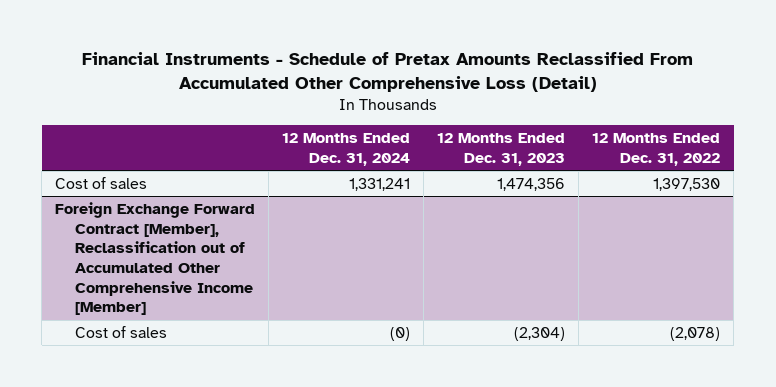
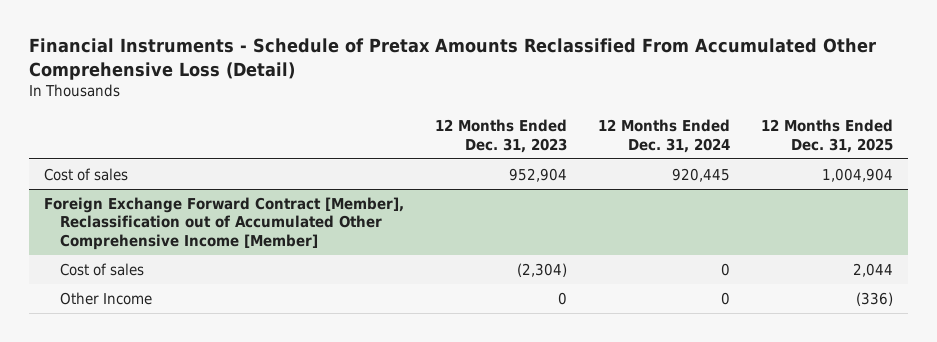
- | 12 Months Ended Dec. 31, 2024 | 12 Months Ended Dec. 31, 2023 | 12 Months Ended Dec. 31, 2022
+ | 12 Months Ended Dec. 31, 2023 | 12 Months Ended Dec. 31, 2024 | 12 Months Ended Dec. 31, 2025
- Cost of sales | 1,331,241 | 1,474,356 | 1,397,530
+ Cost of sales | 952,904 | 920,445 | 1,004,904
@ Foreign Exchange Forward Contract [Member], Reclassification out of Accumulated Other Comprehensive Income [Member]
- Cost of sales | (0) | (2,304) | (2,078)
+ Cost of sales | (2,304) | 0 | 2,044
+ Other Income | 0 | 0 | (336)

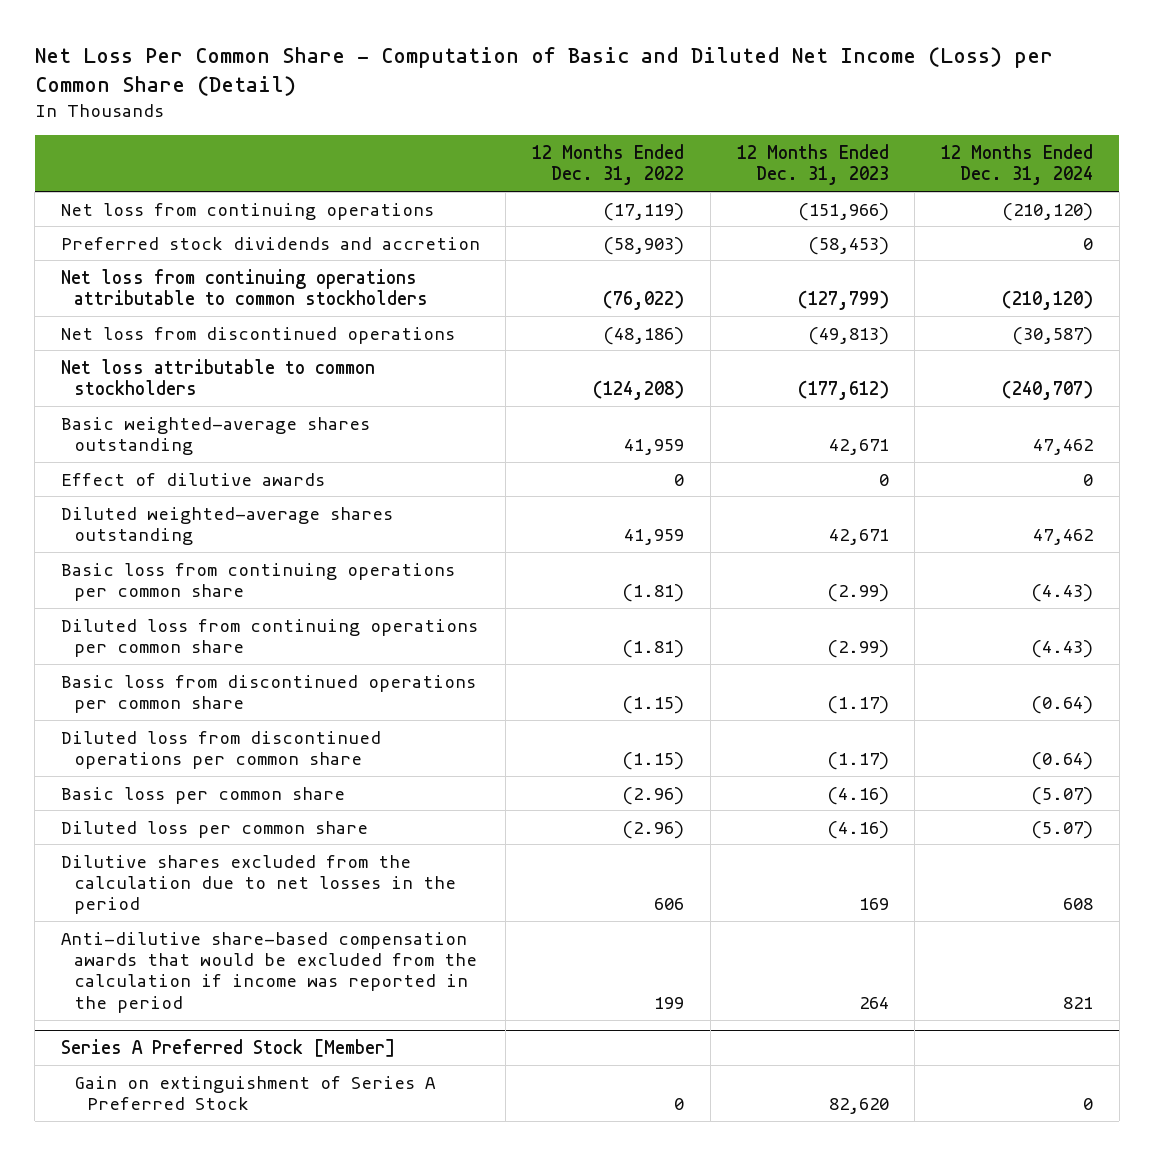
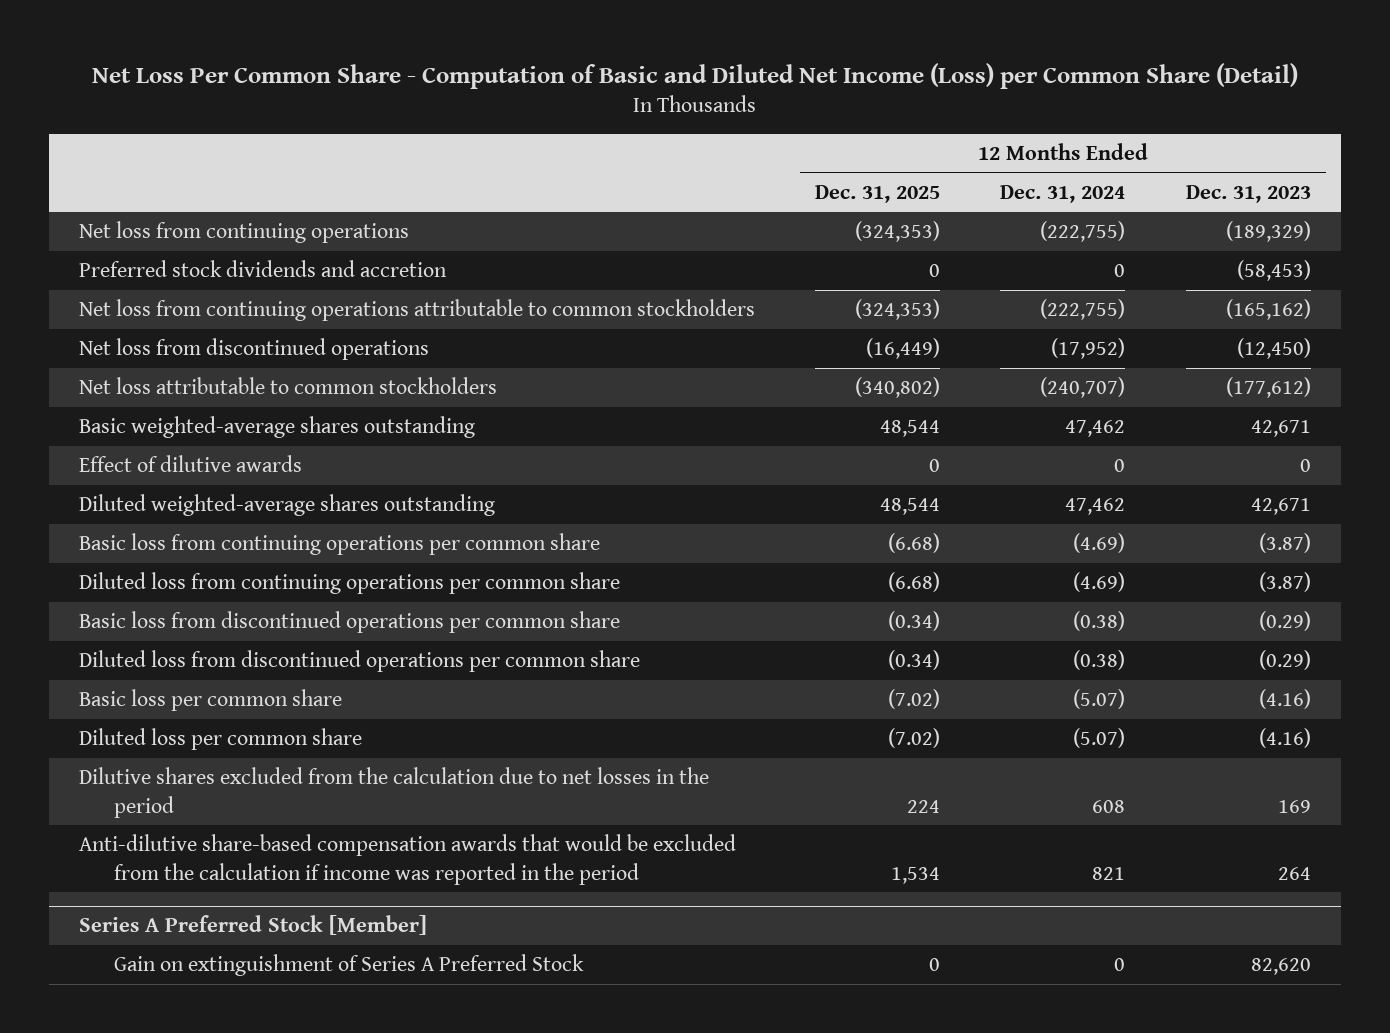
- | 12 Months Ended Dec. 31, 2022 | 12 Months Ended Dec. 31, 2023 | 12 Months Ended Dec. 31, 2024
+ | 12 Months Ended Dec. 31, 2025 | 12 Months Ended Dec. 31, 2024 | 12 Months Ended Dec. 31, 2023
- Net loss from continuing operations | (17,119) | (151,966) | (210,120)
+ Net loss from continuing operations | (324,353) | (222,755) | (189,329)
- Net loss from continuing operations attributable to common stockholders | (76,022) | (127,799) | (210,120)
- Net loss from discontinued operations | (48,186) | (49,813) | (30,587)
+ Net loss from continuing operations attributable to common stockholders | (324,353) | (222,755) | (165,162)
+ Net loss from discontinued operations | (16,449) | (17,952) | (12,450)
- Basic loss from continuing operations per common share | (1.81) | (2.99) | (4.43)
- Diluted loss from continuing operations per common share | (1.81) | (2.99) | (4.43)
- Basic loss from discontinued operations per common share | (1.15) | (1.17) | (0.64)
- Diluted loss from discontinued operations per common share | (1.15) | (1.17) | (0.64)
+ Basic loss from continuing operations per common share | (6.68) | (4.69) | (3.87)
+ Diluted loss from continuing operations per common share | (6.68) | (4.69) | (3.87)
+ Basic loss from discontinued operations per common share | (0.34) | (0.38) | (0.29)
+ Diluted loss from discontinued operations per common share | (0.34) | (0.38) | (0.29)

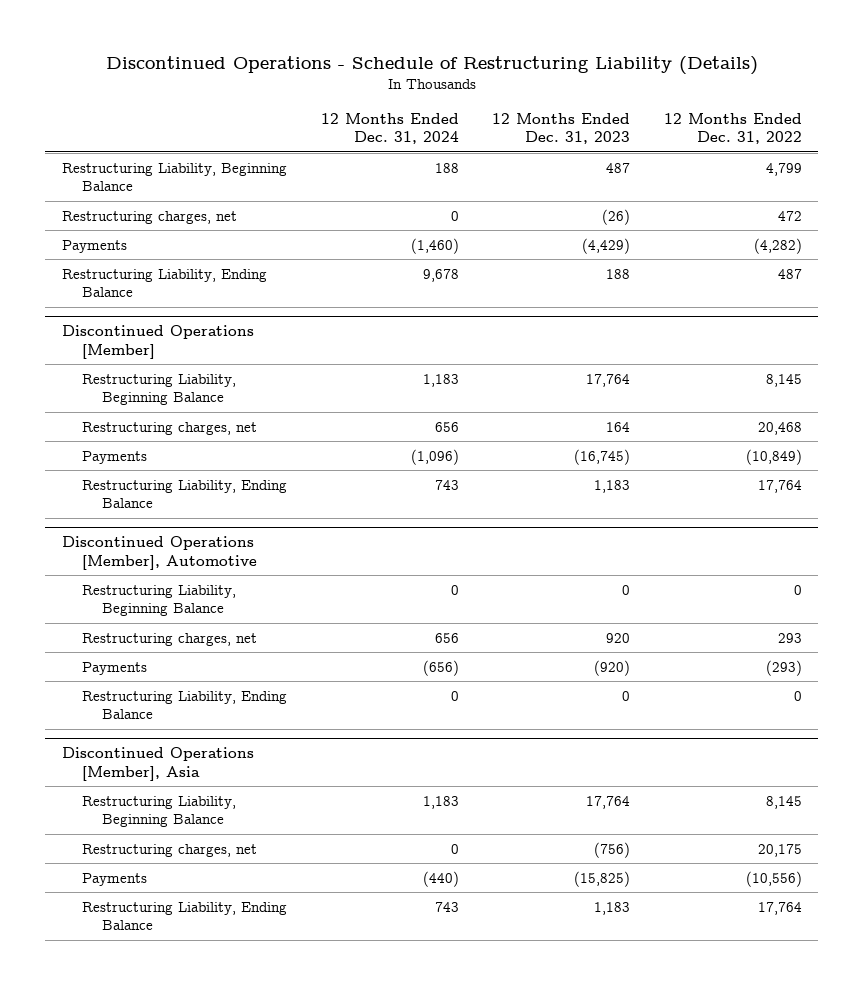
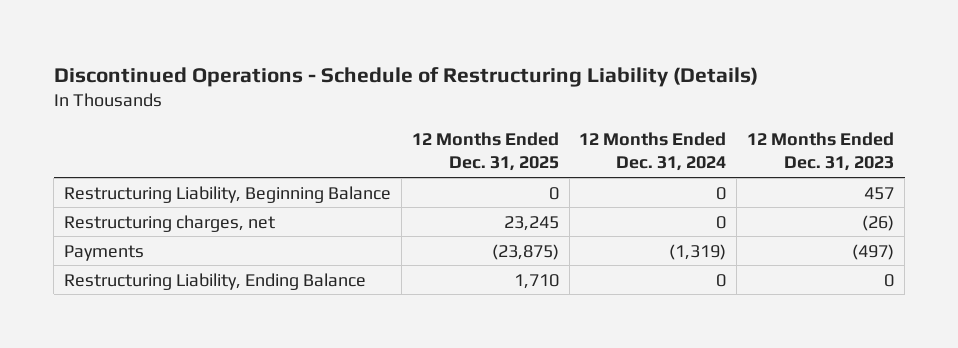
- | 12 Months Ended Dec. 31, 2024 | 12 Months Ended Dec. 31, 2023 | 12 Months Ended Dec. 31, 2022
+ | 12 Months Ended Dec. 31, 2025 | 12 Months Ended Dec. 31, 2024 | 12 Months Ended Dec. 31, 2023
- Restructuring Liability, Beginning Balance | 188 | 487 | 4,799
+ Restructuring Liability, Beginning Balance | 0 | 0 | 457
- Payments | (1,460) | (4,429) | (4,282)
- Restructuring Liability, Ending Balance | 9,678 | 188 | 487
- Discontinued Operations [Member]
- Restructuring Liability, Beginning Balance | 1,183 | 17,764 | 8,145
- Restructuring charges, net | 656 | 164 | 20,468
- Payments | (1,096) | (16,745) | (10,849)
- Restructuring Liability, Ending Balance | 743 | 1,183 | 17,764
- Discontinued Operations [Member], Automotive
- Restructuring Liability, Beginning Balance | 0 | 0 | 0
- Restructuring charges, net | 656 | 920 | 293
- Payments | (656) | (920) | (293)
+ Payments | (23,875) | (1,319) | (497)
- Discontinued Operations [Member], Asia
- Restructuring Liability, Beginning Balance | 1,183 | 17,764 | 8,145
- Restructuring charges, net | 0 | (756) | 20,175
- Payments | (440) | (15,825) | (10,556)
- Restructuring Liability, Ending Balance | 743 | 1,183 | 17,764

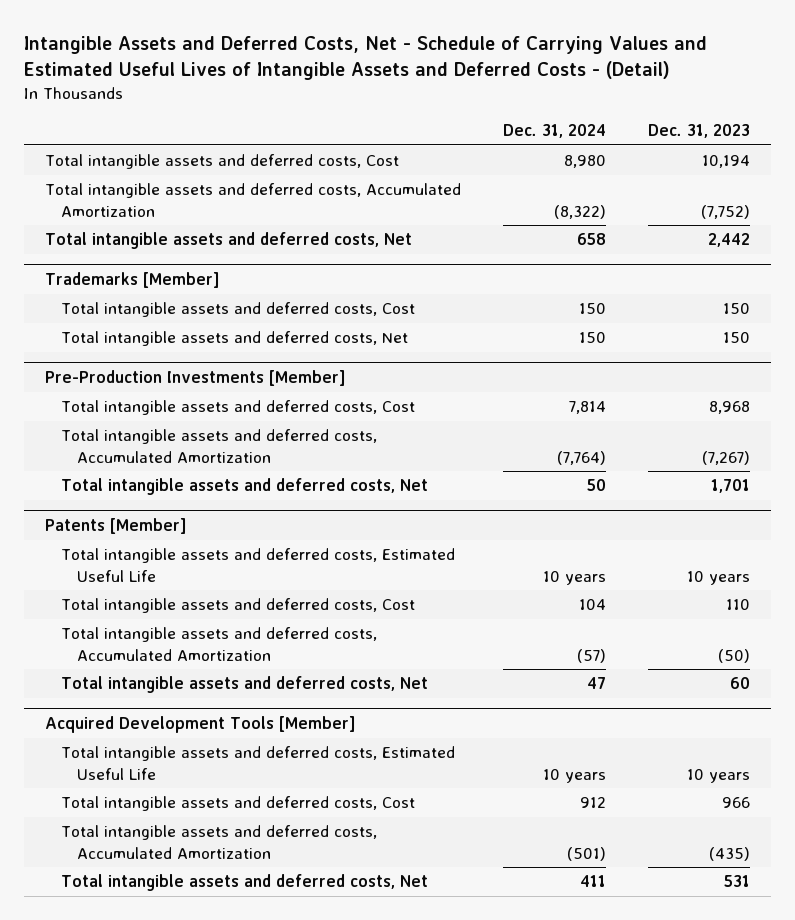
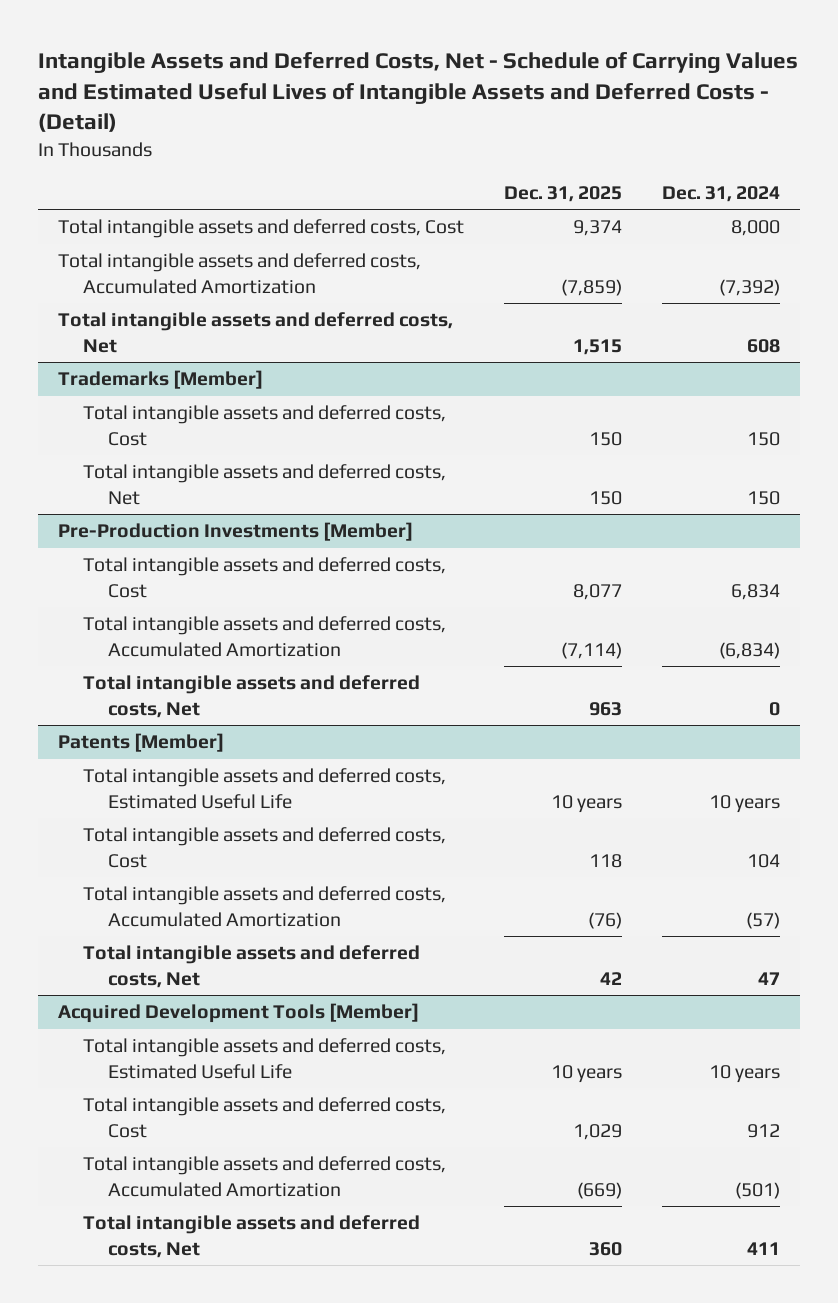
- | Dec. 31, 2024 | Dec. 31, 2023
+ | Dec. 31, 2025 | Dec. 31, 2024
- Total intangible assets and deferred costs, Cost | 8,980 | 10,194
- Total intangible assets and deferred costs, Accumulated Amortization | (8,322) | (7,752)
- Total intangible assets and deferred costs, Net | 658 | 2,442
+ Total intangible assets and deferred costs, Cost | 9,374 | 8,000
+ Total intangible assets and deferred costs, Accumulated Amortization | (7,859) | (7,392)
+ Total intangible assets and deferred costs, Net | 1,515 | 608
@ Pre-Production Investments [Member]
- Total intangible assets and deferred costs, Cost | 7,814 | 8,968
- Total intangible assets and deferred costs, Accumulated Amortization | (7,764) | (7,267)
- Total intangible assets and deferred costs, Net | 50 | 1,701
+ Total intangible assets and deferred costs, Cost | 8,077 | 6,834
+ Total intangible assets and deferred costs, Accumulated Amortization | (7,114) | (6,834)
+ Total intangible assets and deferred costs, Net | 963 | 0

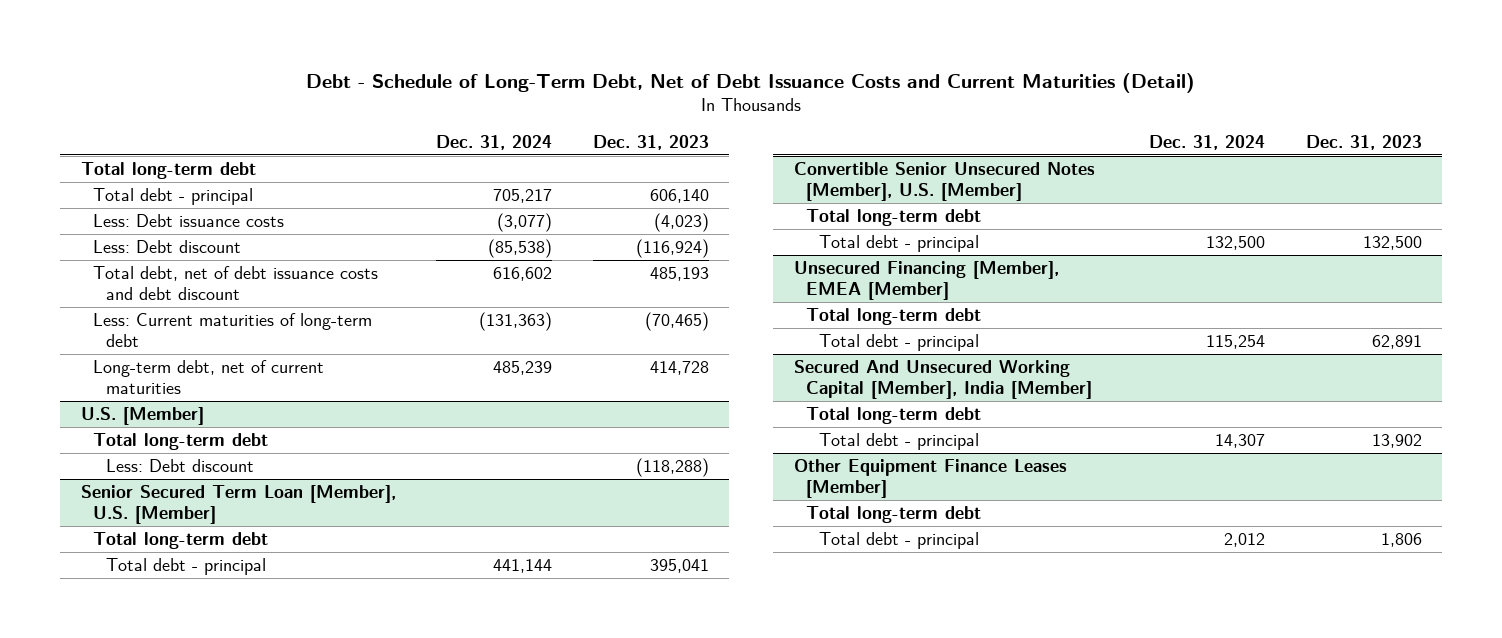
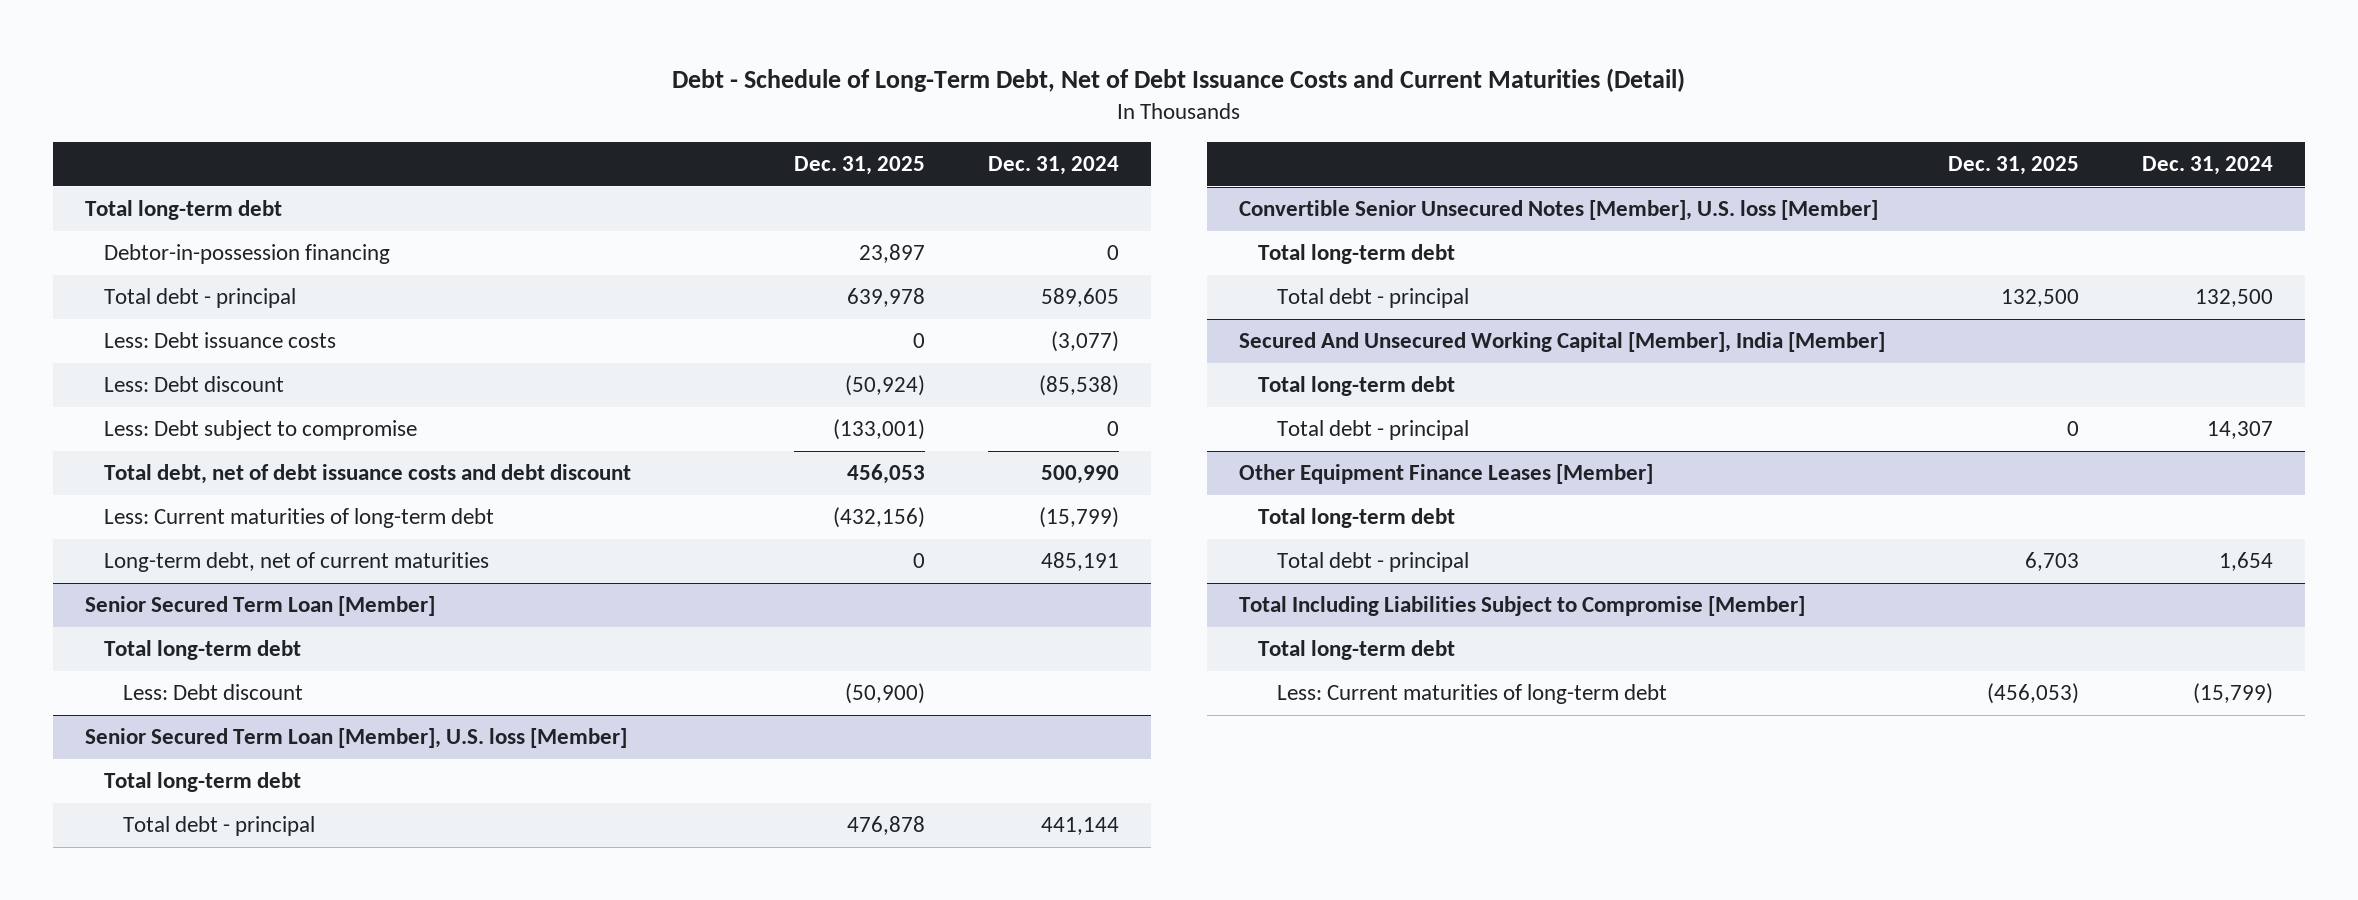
- | Dec. 31, 2024 | Dec. 31, 2023
+ | Dec. 31, 2025 | Dec. 31, 2024
- Total debt - principal | 705,217 | 606,140
+ Debtor-in-possession financing | 23,897 | 0
+ Total debt - principal | 639,978 | 589,605
- Total debt, net of debt issuance costs and debt discount | 616,602 | 485,193
- Less: Current maturities of long-term debt | (131,363) | (70,465)
- Long-term debt, net of current maturities | 485,239 | 414,728
- U.S. [Member]
+ Less: Debt subject to compromise | (133,001) | 0
+ Total debt, net of debt issuance costs and debt discount | 456,053 | 500,990
+ Less: Current maturities of long-term debt | (432,156) | (15,799)
+ Long-term debt, net of current maturities | 0 | 485,191
+ Senior Secured Term Loan [Member]
- Senior Secured Term Loan [Member], U.S. [Member]
+ Senior Secured Term Loan [Member], U.S. loss [Member]
- Convertible Senior Unsecured Notes [Member], U.S. [Member]
+ Convertible Senior Unsecured Notes [Member], U.S. loss [Member]
- Unsecured Financing [Member], EMEA [Member]
- Total long-term debt
- Total debt - principal | 115,254 | 62,891
@ Other Equipment Finance Leases [Member]
- Total debt - principal | 2,012 | 1,806
+ Total debt - principal | 6,703 | 1,654
+ Total Including Liabilities Subject to Compromise [Member]
+ Total long-term debt
+ Less: Current maturities of long-term debt | (456,053) | (15,799)

